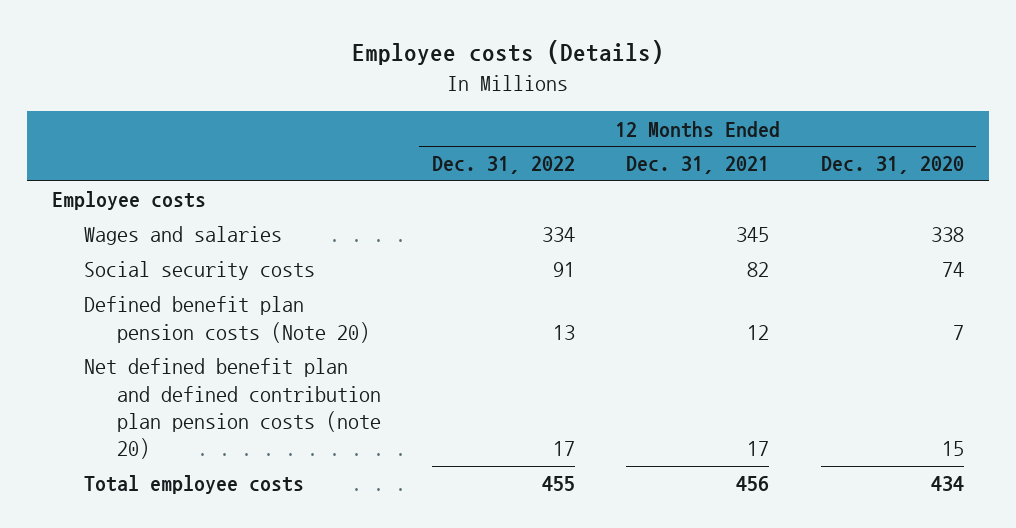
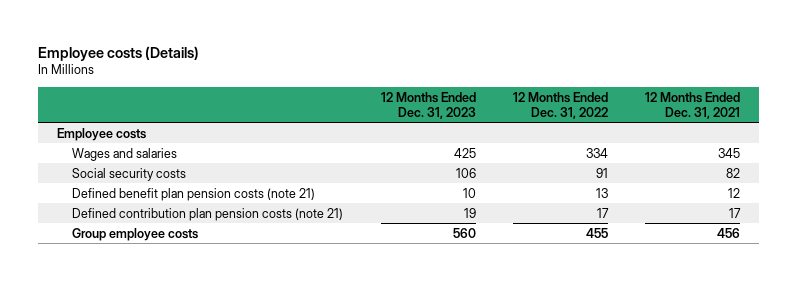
- | 12 Months Ended Dec. 31, 2022 | 12 Months Ended Dec. 31, 2021 | 12 Months Ended Dec. 31, 2020
+ | 12 Months Ended Dec. 31, 2023 | 12 Months Ended Dec. 31, 2022 | 12 Months Ended Dec. 31, 2021
- Defined benefit plan pension costs (Note 20) | 13 | 12 | 7
- Net defined benefit plan and defined contribution plan pension costs (note 20) | 17 | 17 | 15
- Total employee costs | 455 | 456 | 434
+ Defined benefit plan pension costs (note 21) | 10 | 13 | 12
+ Defined contribution plan pension costs (note 21) | 19 | 17 | 17
+ Group employee costs | 560 | 455 | 456

